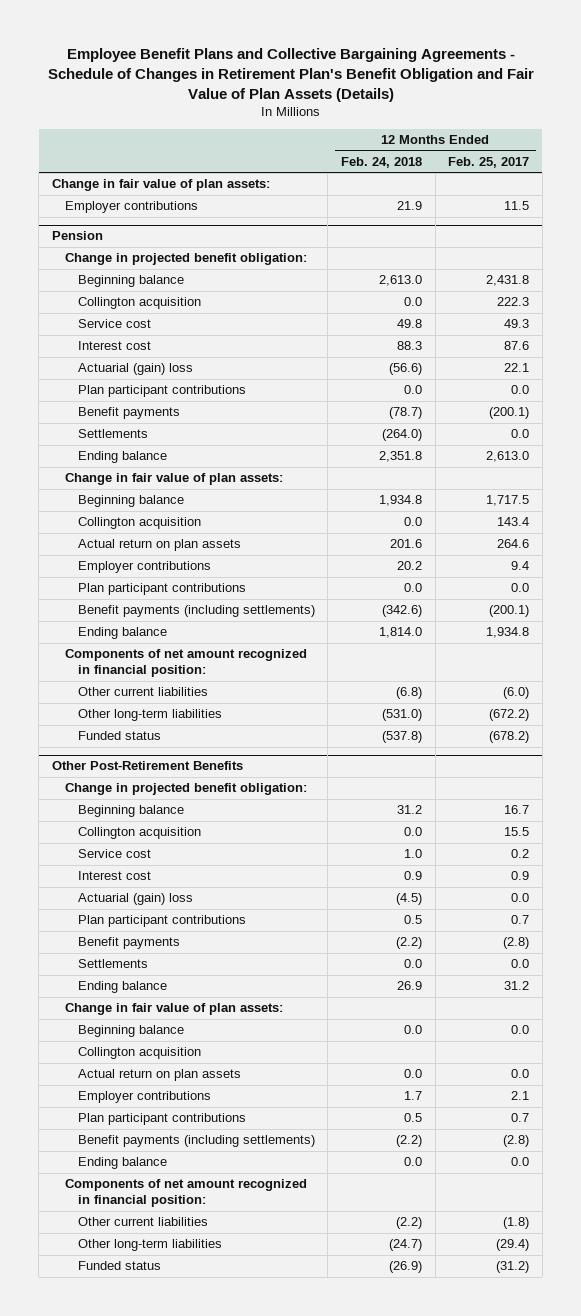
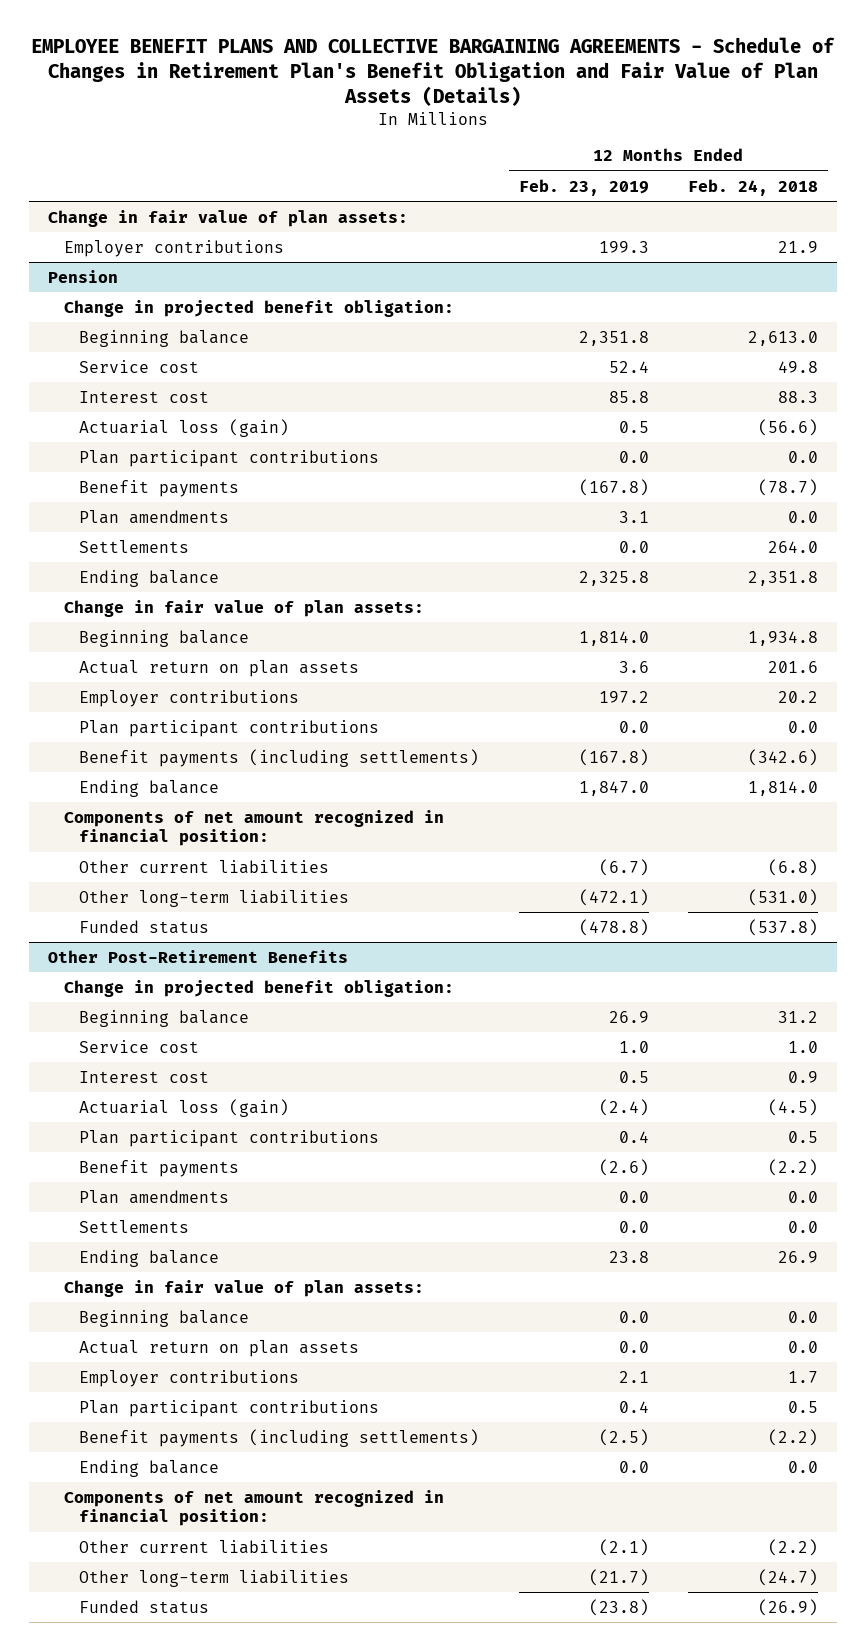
- Employee Benefit Plans and Collective Bargaining Agreements - Schedule of Changes in Retirement Plan's Benefit Obligation and Fair Value of Plan Assets (Details)
+ EMPLOYEE BENEFIT PLANS AND COLLECTIVE BARGAINING AGREEMENTS - Schedule of Changes in Retirement Plan's Benefit Obligation and Fair Value of Plan Assets (Details)
- | 12 Months Ended Feb. 24, 2018 | 12 Months Ended Feb. 25, 2017
+ | 12 Months Ended Feb. 23, 2019 | 12 Months Ended Feb. 24, 2018
@ Pension
- Collington acquisition | 0.0 | 222.3
- Actuarial (gain) loss | (56.6) | 22.1
+ Actuarial loss (gain) | 0.5 | (56.6)
- Settlements | (264.0) | 0.0
+ Plan amendments | 3.1 | 0.0
+ Settlements | 0.0 | 264.0
- Collington acquisition | 0.0 | 143.4
@ Other Post-Retirement Benefits
- Collington acquisition | 0.0 | 15.5
- Actuarial (gain) loss | (4.5) | 0.0
+ Actuarial loss (gain) | (2.4) | (4.5)
+ Plan amendments | 0.0 | 0.0
- Collington acquisition

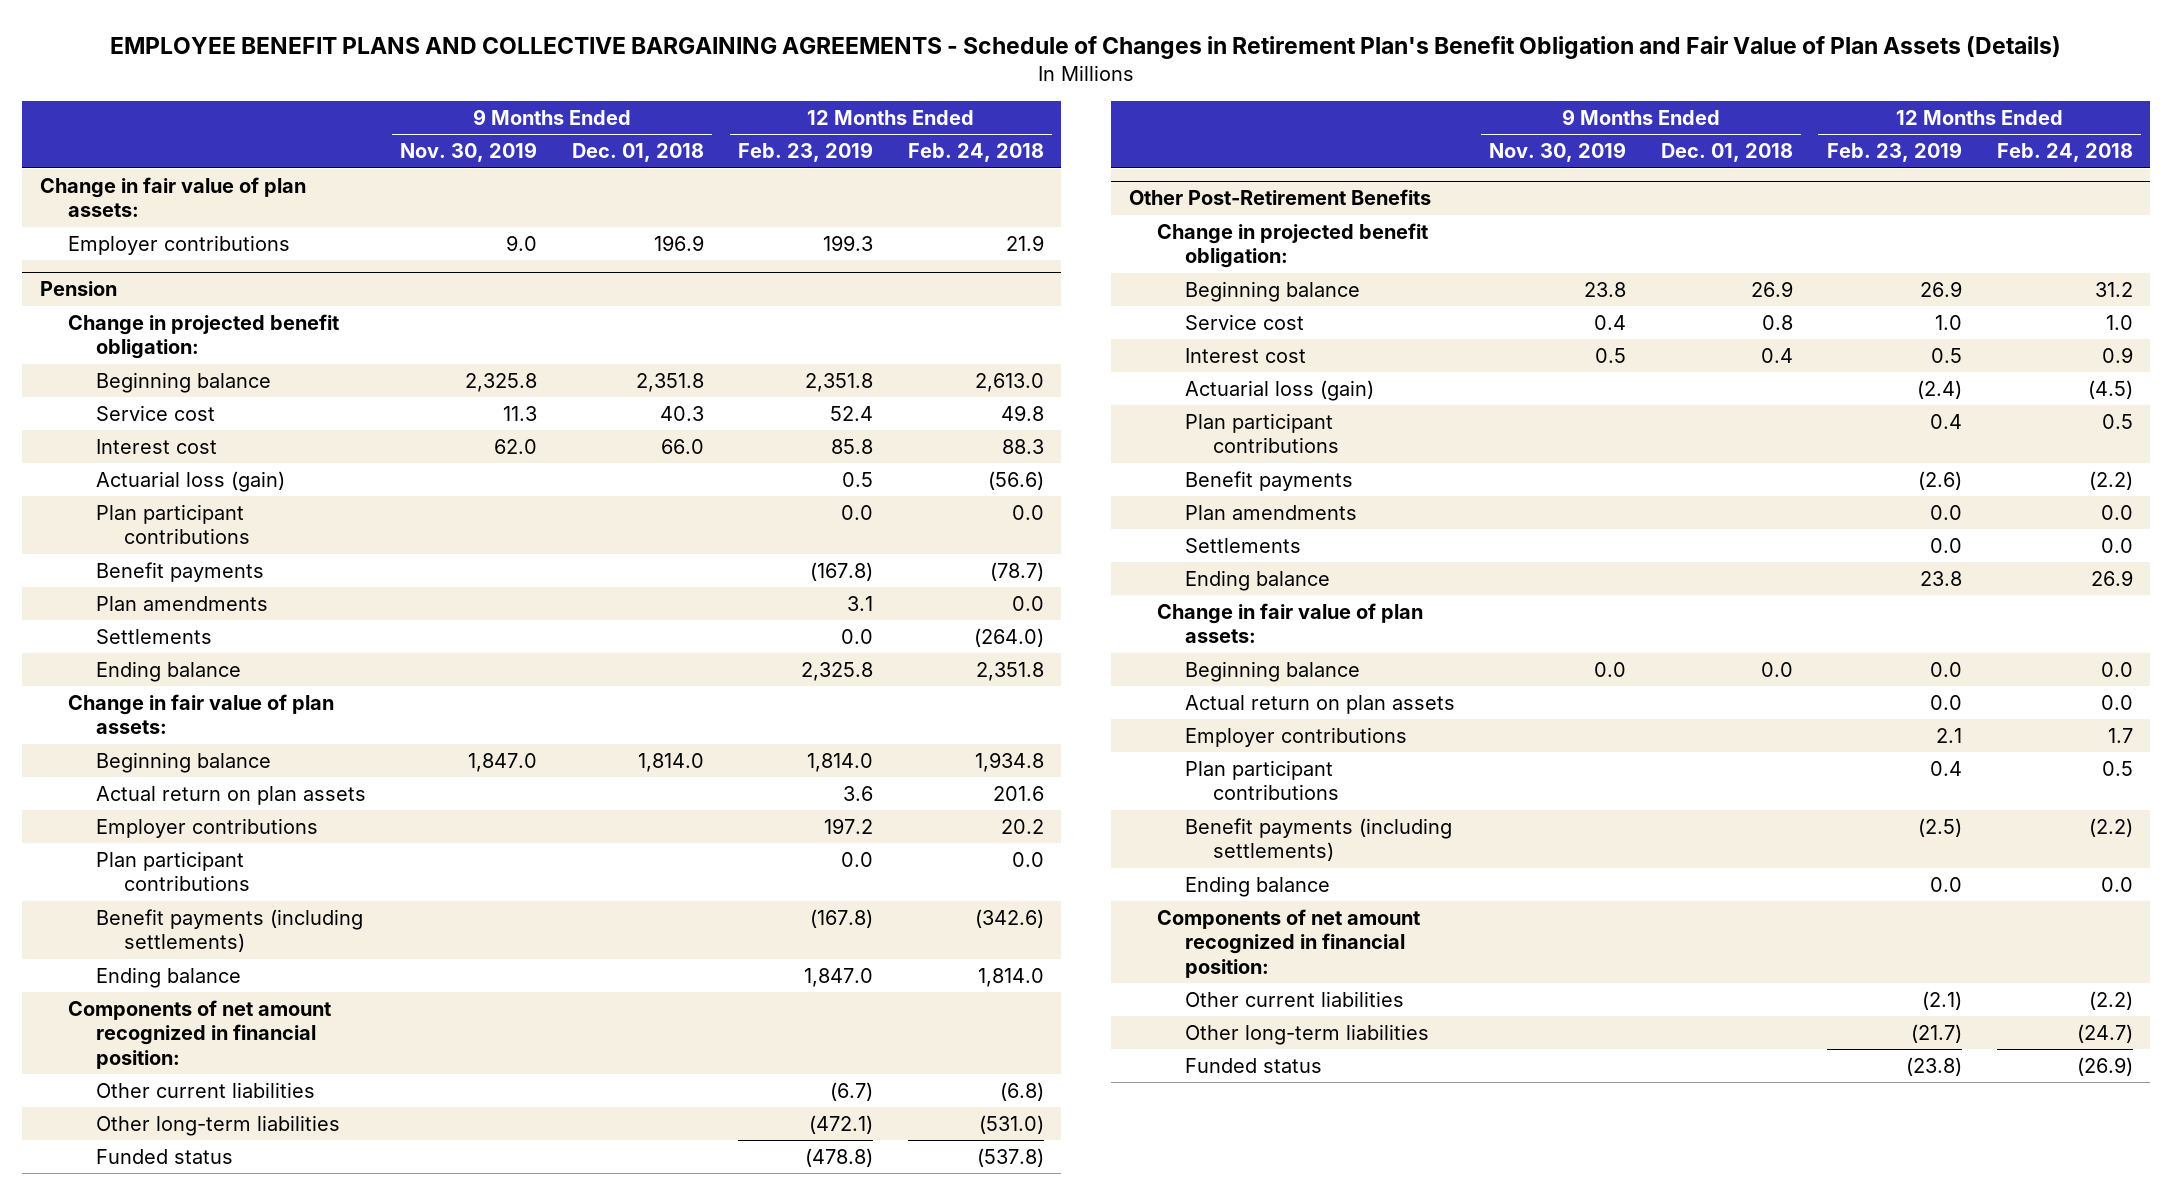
- | 12 Months Ended Feb. 23, 2019 | 12 Months Ended Feb. 24, 2018
+ | 9 Months Ended Nov. 30, 2019 | 9 Months Ended Dec. 01, 2018 | 12 Months Ended Feb. 23, 2019 | 12 Months Ended Feb. 24, 2018
@ Pension
- Settlements | 0.0 | 264.0
+ Settlements | | | 0.0 | (264.0)

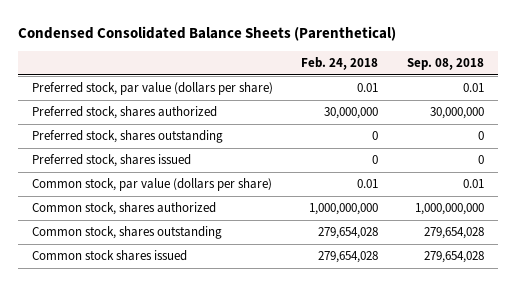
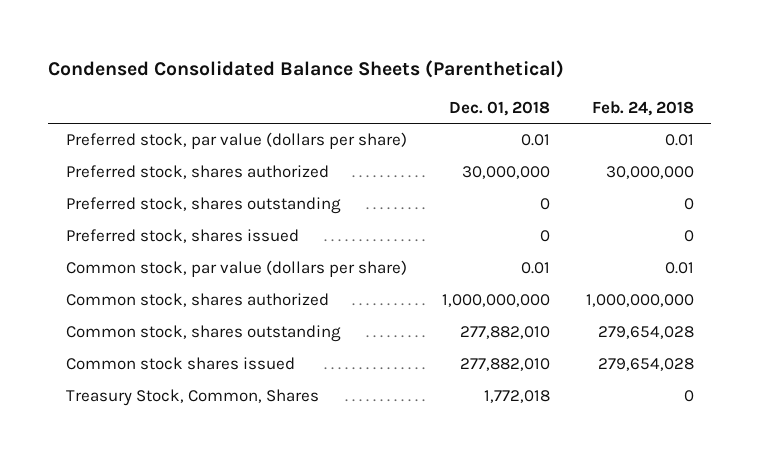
- | Feb. 24, 2018 | Sep. 08, 2018
+ | Dec. 01, 2018 | Feb. 24, 2018
+ Treasury Stock, Common, Shares | 1,772,018 | 0

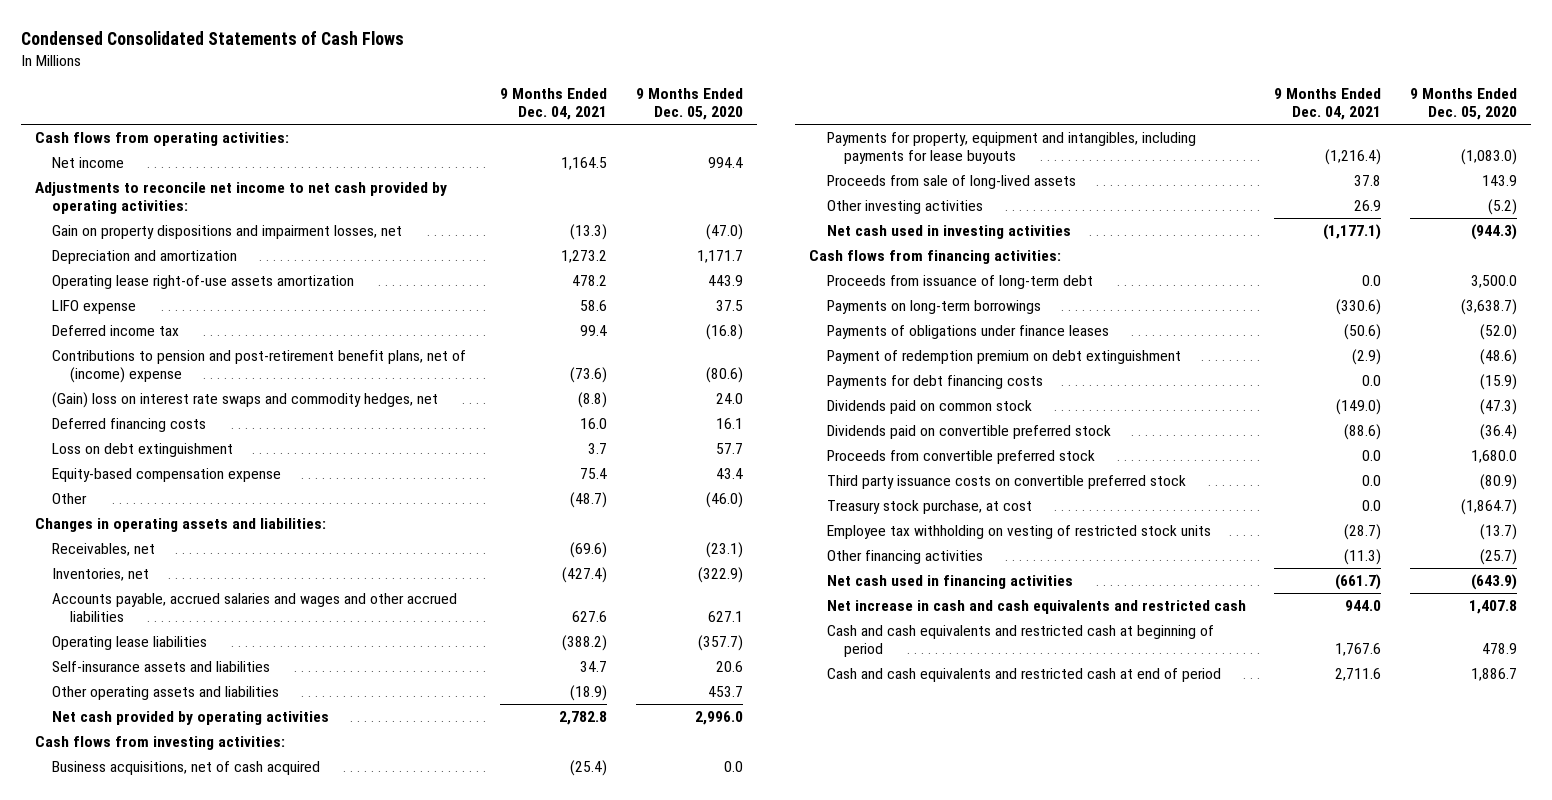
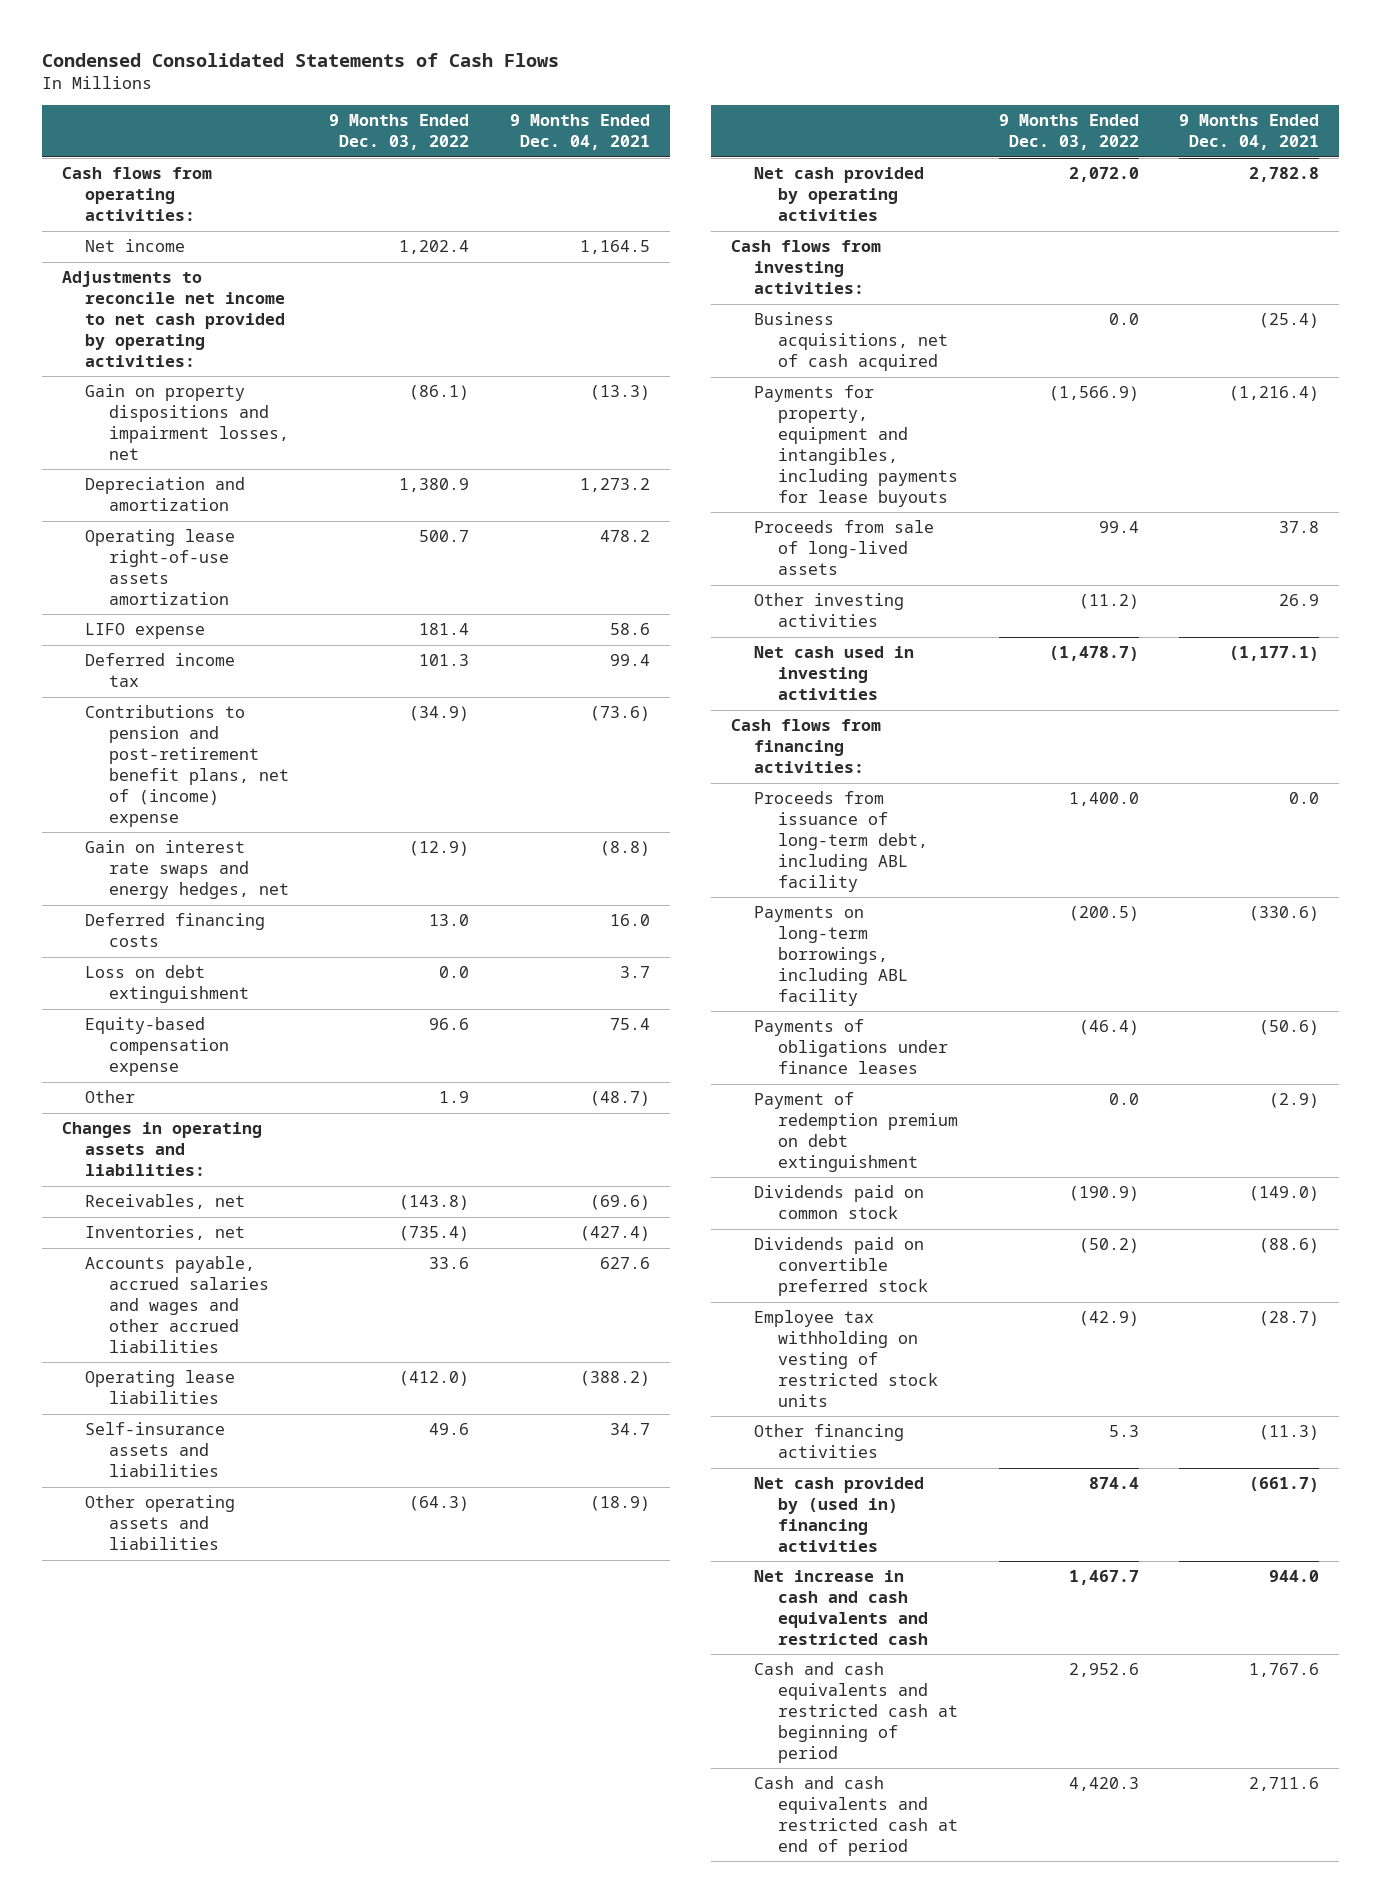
- | 9 Months Ended Dec. 04, 2021 | 9 Months Ended Dec. 05, 2020
+ | 9 Months Ended Dec. 03, 2022 | 9 Months Ended Dec. 04, 2021
- (Gain) loss on interest rate swaps and commodity hedges, net | (8.8) | 24.0
+ Gain on interest rate swaps and energy hedges, net | (12.9) | (8.8)
- Proceeds from issuance of long-term debt | 0.0 | 3,500.0
- Payments on long-term borrowings | (330.6) | (3,638.7)
+ Proceeds from issuance of long-term debt, including ABL facility | 1,400.0 | 0.0
+ Payments on long-term borrowings, including ABL facility | (200.5) | (330.6)
- Payments for debt financing costs | 0.0 | (15.9)
- Proceeds from convertible preferred stock | 0.0 | 1,680.0
- Third party issuance costs on convertible preferred stock | 0.0 | (80.9)
- Treasury stock purchase, at cost | 0.0 | (1,864.7)
- Net cash used in financing activities | (661.7) | (643.9)
+ Net cash provided by (used in) financing activities | 874.4 | (661.7)

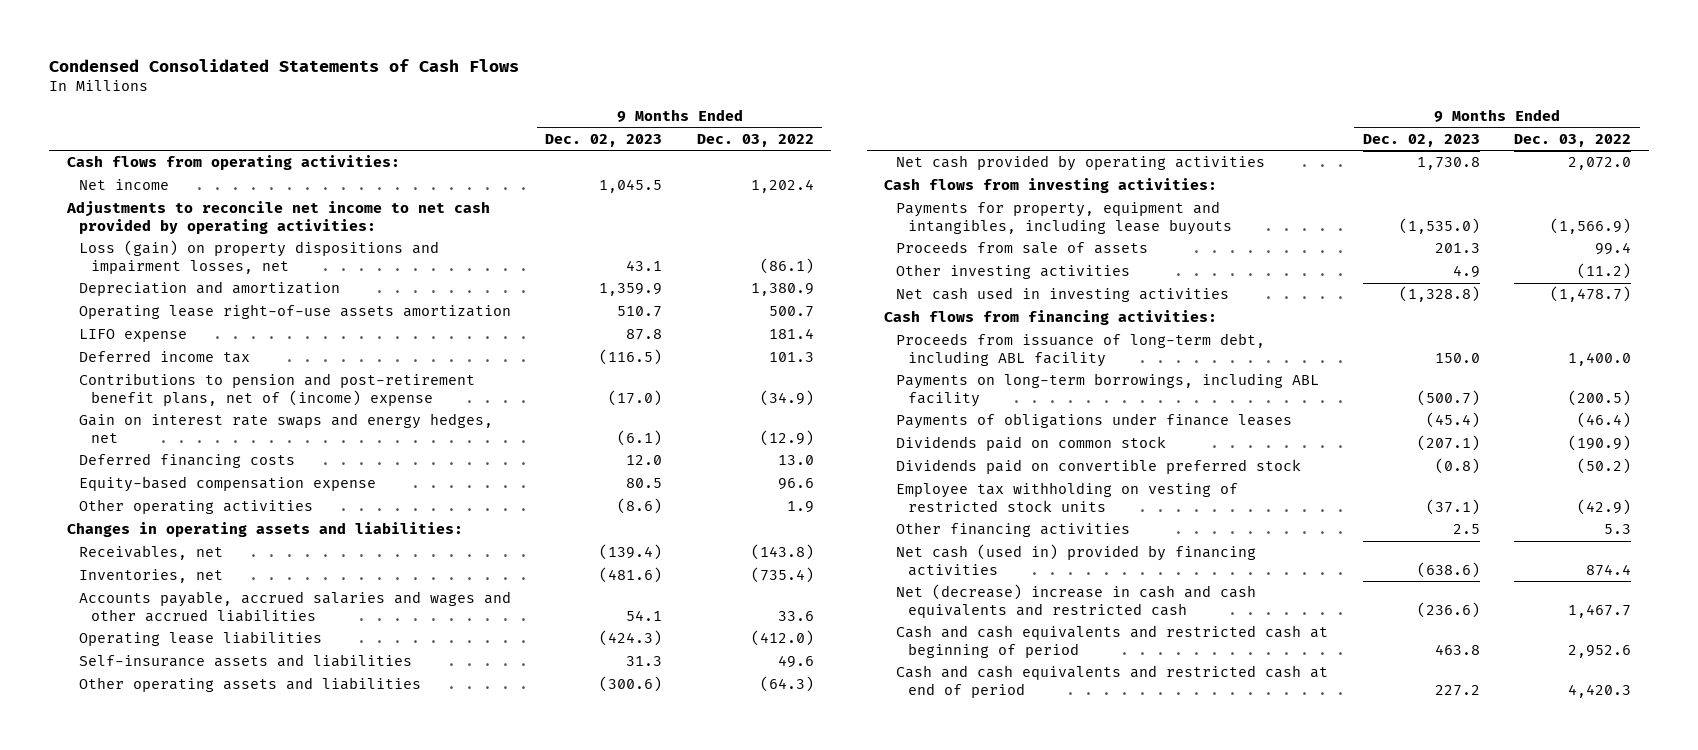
- | 9 Months Ended Dec. 03, 2022 | 9 Months Ended Dec. 04, 2021
+ | 9 Months Ended Dec. 02, 2023 | 9 Months Ended Dec. 03, 2022
- Gain on property dispositions and impairment losses, net | (86.1) | (13.3)
+ Loss (gain) on property dispositions and impairment losses, net | 43.1 | (86.1)
- Loss on debt extinguishment | 0.0 | 3.7
- Other | 1.9 | (48.7)
+ Other operating activities | (8.6) | 1.9
- Business acquisitions, net of cash acquired | 0.0 | (25.4)
- Payments for property, equipment and intangibles, including payments for lease buyouts | (1,566.9) | (1,216.4)
- Proceeds from sale of long-lived assets | 99.4 | 37.8
+ Payments for property, equipment and intangibles, including lease buyouts | (1,535.0) | (1,566.9)
+ Proceeds from sale of assets | 201.3 | 99.4
- Payment of redemption premium on debt extinguishment | 0.0 | (2.9)
- Net cash provided by (used in) financing activities | 874.4 | (661.7)
- Net increase in cash and cash equivalents and restricted cash | 1,467.7 | 944.0
+ Net cash (used in) provided by financing activities | (638.6) | 874.4
+ Net (decrease) increase in cash and cash equivalents and restricted cash | (236.6) | 1,467.7

